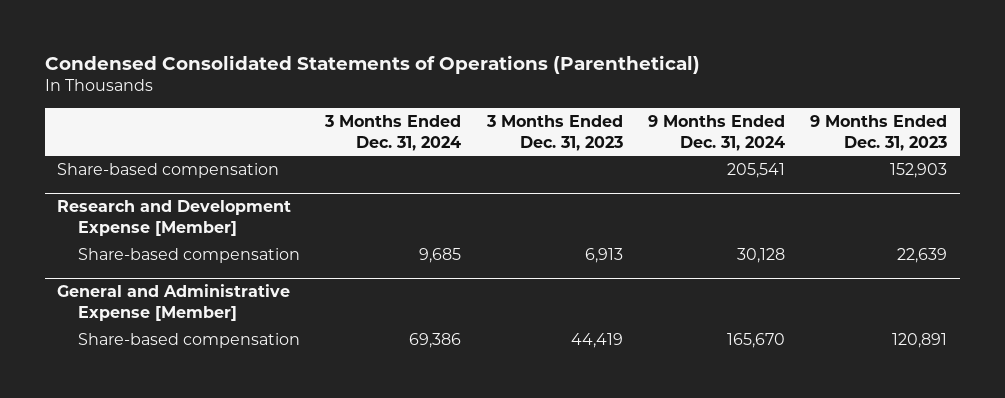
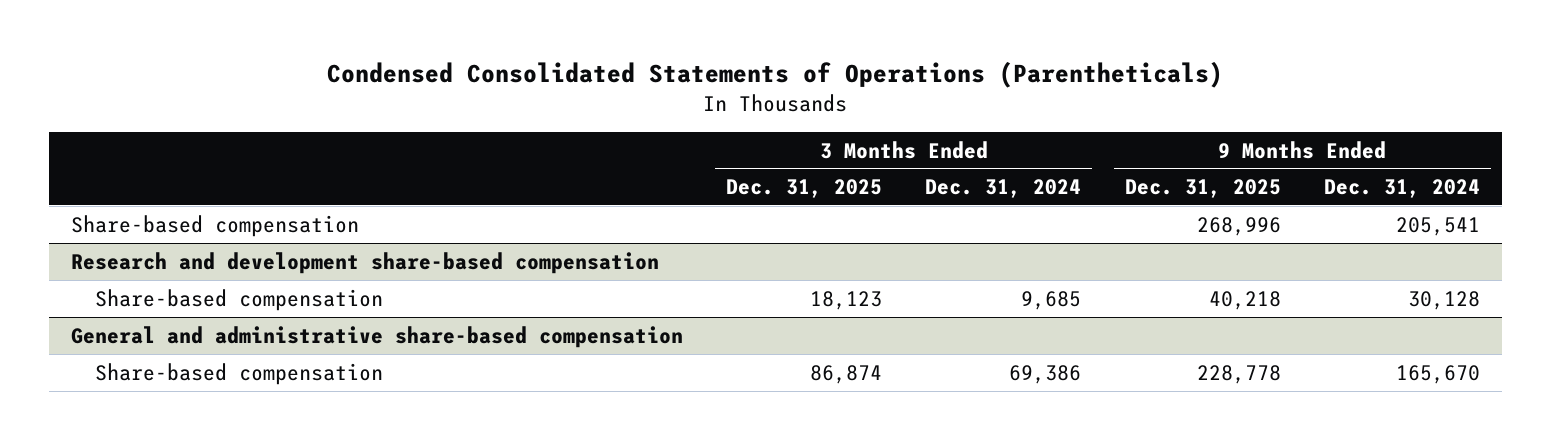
- Condensed Consolidated Statements of Operations (Parenthetical)
+ Condensed Consolidated Statements of Operations (Parentheticals)
- | 3 Months Ended Dec. 31, 2024 | 3 Months Ended Dec. 31, 2023 | 9 Months Ended Dec. 31, 2024 | 9 Months Ended Dec. 31, 2023
+ | 3 Months Ended Dec. 31, 2025 | 3 Months Ended Dec. 31, 2024 | 9 Months Ended Dec. 31, 2025 | 9 Months Ended Dec. 31, 2024
- Research and Development Expense [Member]
+ Research and development share-based compensation
- General and Administrative Expense [Member]
+ General and administrative share-based compensation

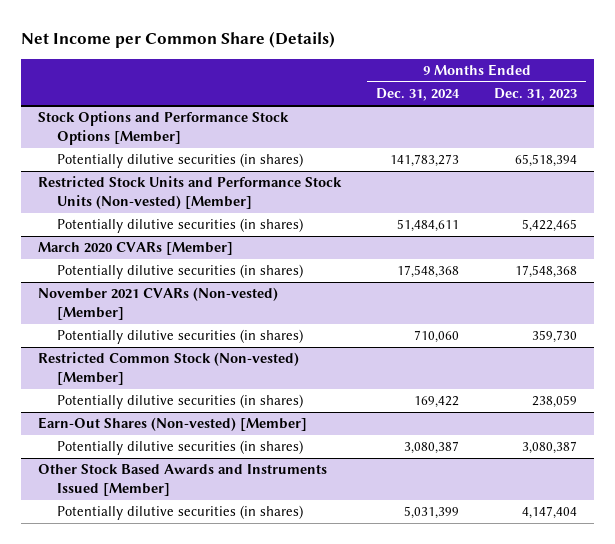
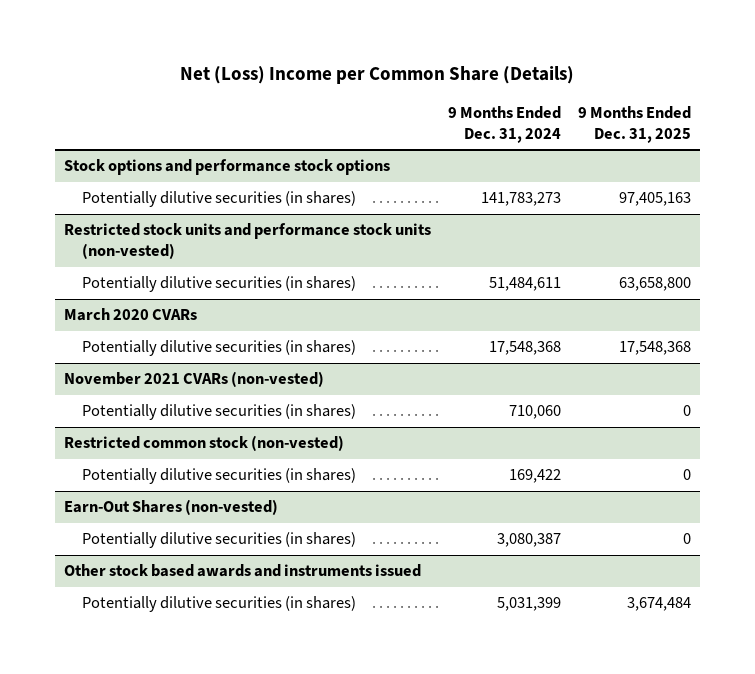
- Net Income per Common Share (Details)
+ Net (Loss) Income per Common Share (Details)
- | 9 Months Ended Dec. 31, 2024 | 9 Months Ended Dec. 31, 2023
+ | 9 Months Ended Dec. 31, 2024 | 9 Months Ended Dec. 31, 2025
- Stock Options and Performance Stock Options [Member]
+ Stock options and performance stock options
- Restricted Stock Units and Performance Stock Units (Non-vested) [Member]
+ Restricted stock units and performance stock units (non-vested)
- March 2020 CVARs [Member]
+ March 2020 CVARs
- November 2021 CVARs (Non-vested) [Member]
+ November 2021 CVARs (non-vested)
- Restricted Common Stock (Non-vested) [Member]
+ Restricted common stock (non-vested)
- Earn-Out Shares (Non-vested) [Member]
+ Earn-Out Shares (non-vested)
- Other Stock Based Awards and Instruments Issued [Member]
+ Other stock based awards and instruments issued

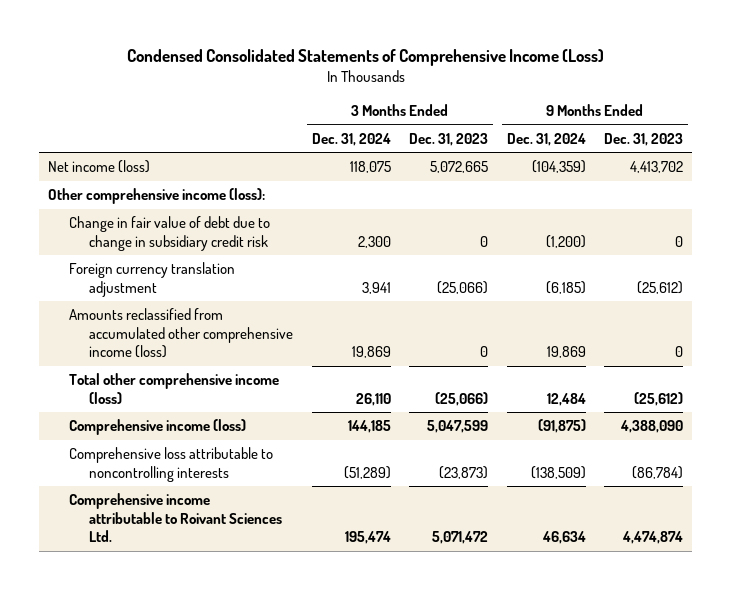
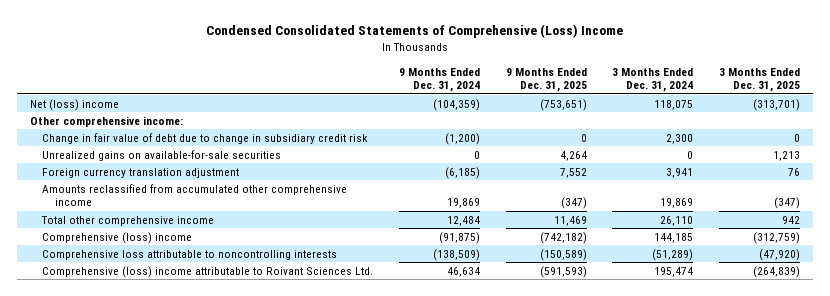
- Condensed Consolidated Statements of Comprehensive Income (Loss)
+ Condensed Consolidated Statements of Comprehensive (Loss) Income
- | 3 Months Ended Dec. 31, 2024 | 3 Months Ended Dec. 31, 2023 | 9 Months Ended Dec. 31, 2024 | 9 Months Ended Dec. 31, 2023
+ | 9 Months Ended Dec. 31, 2024 | 9 Months Ended Dec. 31, 2025 | 3 Months Ended Dec. 31, 2024 | 3 Months Ended Dec. 31, 2025
- Net income (loss) | 118,075 | 5,072,665 | (104,359) | 4,413,702
- Other comprehensive income (loss):
+ Net (loss) income | (104,359) | (753,651) | 118,075 | (313,701)
+ Other comprehensive income:
+ Unrealized gains on available-for-sale securities | 0 | 4,264 | 0 | 1,213
- Amounts reclassified from accumulated other comprehensive income (loss) | 19,869 | 0 | 19,869 | 0
- Total other comprehensive income (loss) | 26,110 | (25,066) | 12,484 | (25,612)
- Comprehensive income (loss) | 144,185 | 5,047,599 | (91,875) | 4,388,090
+ Amounts reclassified from accumulated other comprehensive income | 19,869 | (347) | 19,869 | (347)
+ Total other comprehensive income | 12,484 | 11,469 | 26,110 | 942
+ Comprehensive (loss) income | (91,875) | (742,182) | 144,185 | (312,759)
- Comprehensive income attributable to Roivant Sciences Ltd. | 195,474 | 5,071,472 | 46,634 | 4,474,874
+ Comprehensive (loss) income attributable to Roivant Sciences Ltd. | 46,634 | (591,593) | 195,474 | (264,839)

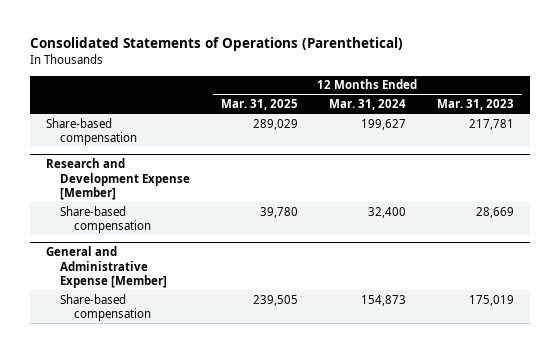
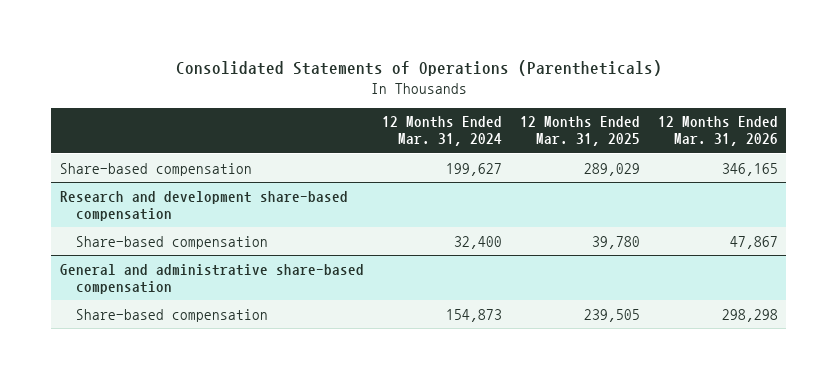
- Consolidated Statements of Operations (Parenthetical)
+ Consolidated Statements of Operations (Parentheticals)
- | 12 Months Ended Mar. 31, 2025 | 12 Months Ended Mar. 31, 2024 | 12 Months Ended Mar. 31, 2023
+ | 12 Months Ended Mar. 31, 2024 | 12 Months Ended Mar. 31, 2025 | 12 Months Ended Mar. 31, 2026
- Research and Development Expense [Member]
+ Research and development share-based compensation
- General and Administrative Expense [Member]
+ General and administrative share-based compensation

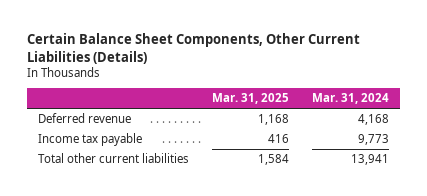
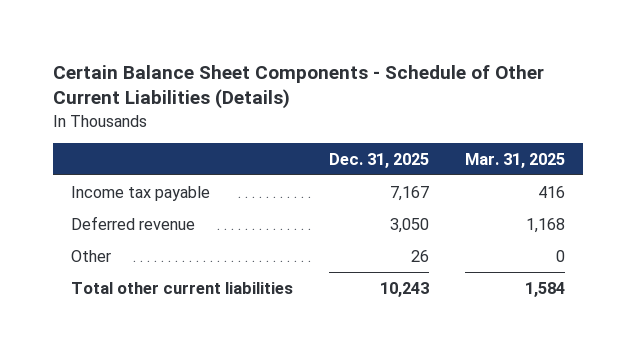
- Certain Balance Sheet Components, Other Current Liabilities (Details)
+ Certain Balance Sheet Components - Schedule of Other Current Liabilities (Details)
- | Mar. 31, 2025 | Mar. 31, 2024
+ | Dec. 31, 2025 | Mar. 31, 2025
moved down: Deferred revenue | 3,050 | 1,168
+ Other | 26 | 0

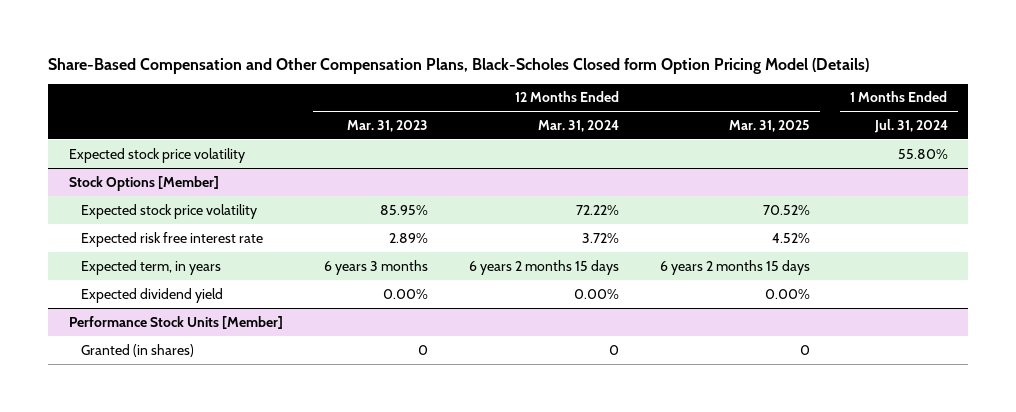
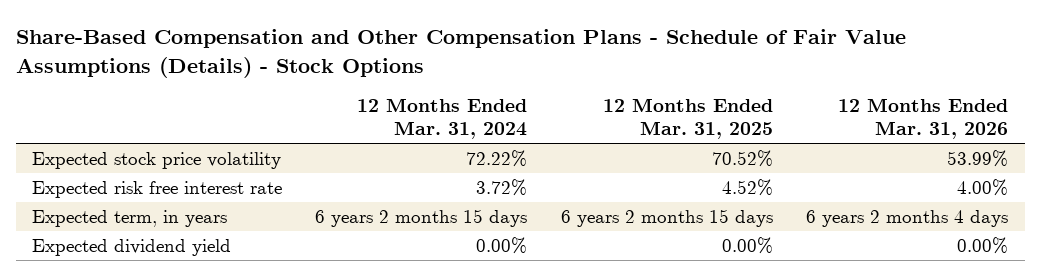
- Share-Based Compensation and Other Compensation Plans, Black-Scholes Closed form Option Pricing Model (Details)
+ Share-Based Compensation and Other Compensation Plans - Schedule of Fair Value Assumptions (Details) - Stock Options
- | 12 Months Ended Mar. 31, 2023 | 12 Months Ended Mar. 31, 2024 | 12 Months Ended Mar. 31, 2025 | 1 Months Ended Jul. 31, 2024
+ | 12 Months Ended Mar. 31, 2024 | 12 Months Ended Mar. 31, 2025 | 12 Months Ended Mar. 31, 2026
- Expected stock price volatility | | | | 55.80%
- Stock Options [Member]
- Performance Stock Units [Member]
- Granted (in shares) | 0 | 0 | 0 |

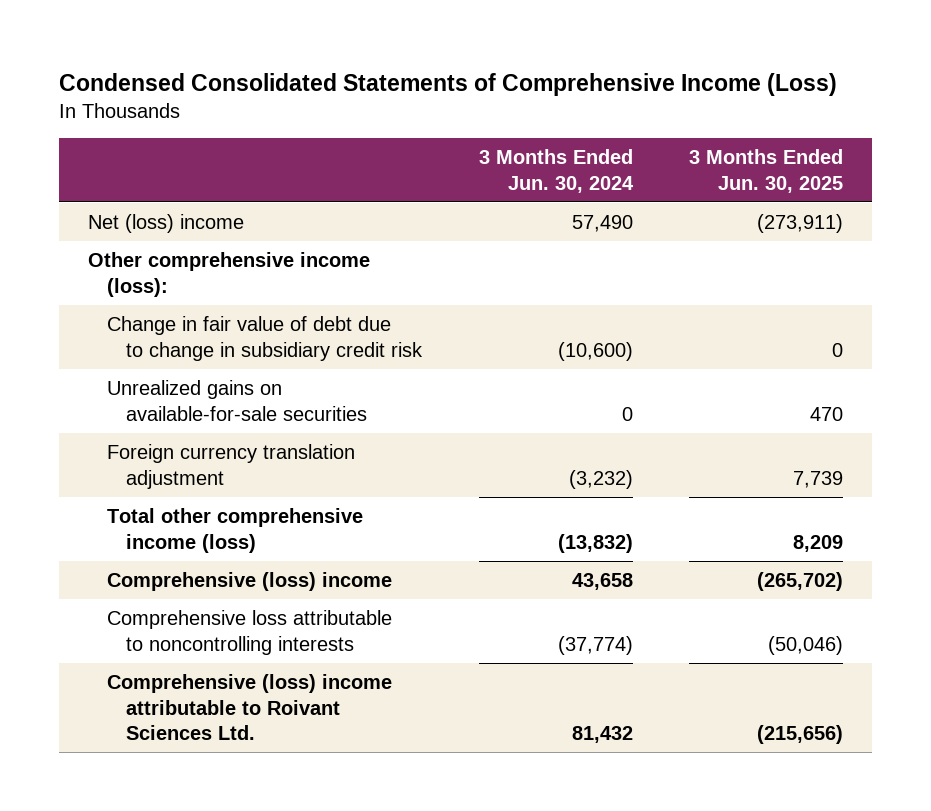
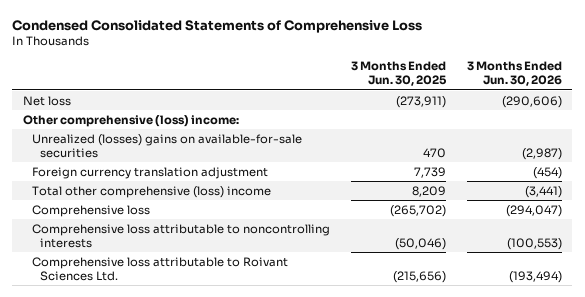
- Condensed Consolidated Statements of Comprehensive Income (Loss)
+ Condensed Consolidated Statements of Comprehensive Loss
- | 3 Months Ended Jun. 30, 2024 | 3 Months Ended Jun. 30, 2025
+ | 3 Months Ended Jun. 30, 2025 | 3 Months Ended Jun. 30, 2026
- Net (loss) income | 57,490 | (273,911)
- Other comprehensive income (loss):
- Change in fair value of debt due to change in subsidiary credit risk | (10,600) | 0
- Unrealized gains on available-for-sale securities | 0 | 470
+ Net loss | (273,911) | (290,606)
+ Other comprehensive (loss) income:
+ Unrealized (losses) gains on available-for-sale securities | 470 | (2,987)
- Total other comprehensive income (loss) | (13,832) | 8,209
- Comprehensive (loss) income | 43,658 | (265,702)
+ Total other comprehensive (loss) income | 8,209 | (3,441)
+ Comprehensive loss | (265,702) | (294,047)
- Comprehensive (loss) income attributable to Roivant Sciences Ltd. | 81,432 | (215,656)
+ Comprehensive loss attributable to Roivant Sciences Ltd. | (215,656) | (193,494)

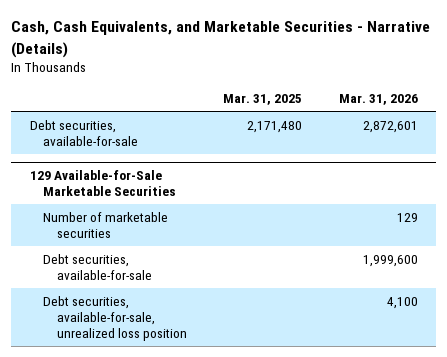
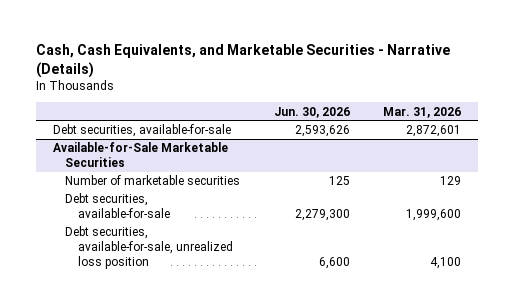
- | Mar. 31, 2025 | Mar. 31, 2026
+ | Jun. 30, 2026 | Mar. 31, 2026
- 129 Available-for-Sale Marketable Securities
+ Available-for-Sale Marketable Securities

